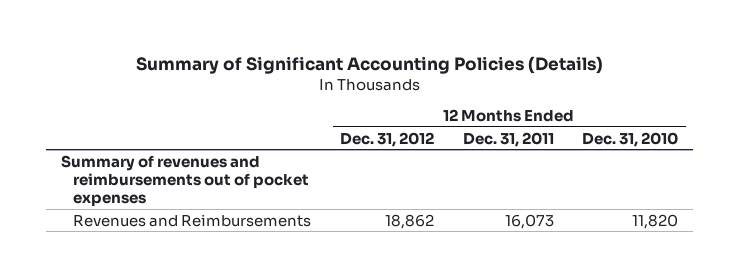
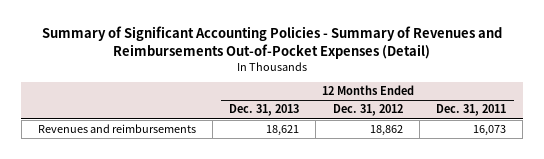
- Summary of Significant Accounting Policies (Details)
+ Summary of Significant Accounting Policies - Summary of Revenues and Reimbursements Out-of-Pocket Expenses (Detail)
- | 12 Months Ended Dec. 31, 2012 | 12 Months Ended Dec. 31, 2011 | 12 Months Ended Dec. 31, 2010
+ | 12 Months Ended Dec. 31, 2013 | 12 Months Ended Dec. 31, 2012 | 12 Months Ended Dec. 31, 2011
- Summary of revenues and reimbursements out of pocket expenses
- Revenues and Reimbursements | 18,862 | 16,073 | 11,820
+ Revenues and reimbursements | 18,621 | 18,862 | 16,073

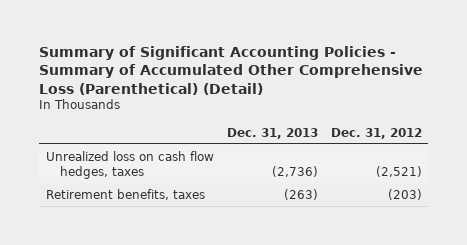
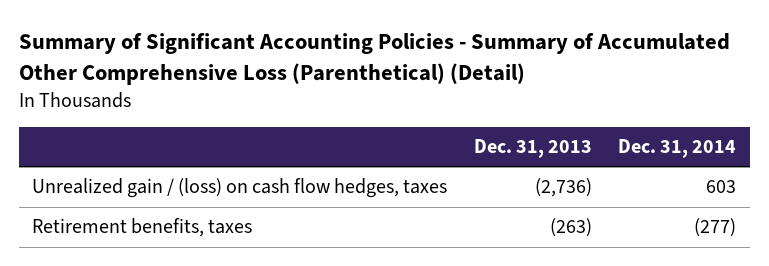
- | Dec. 31, 2013 | Dec. 31, 2012
+ | Dec. 31, 2013 | Dec. 31, 2014
- Unrealized loss on cash flow hedges, taxes | (2,736) | (2,521)
+ Unrealized gain / (loss) on cash flow hedges, taxes | (2,736) | 603

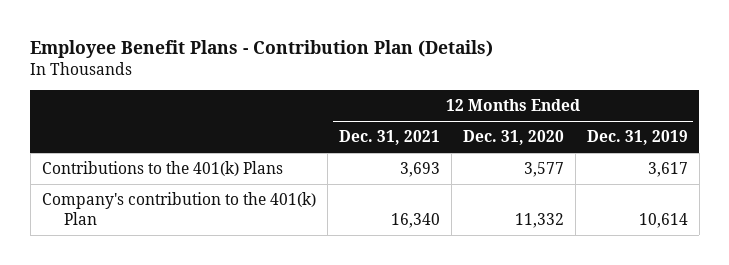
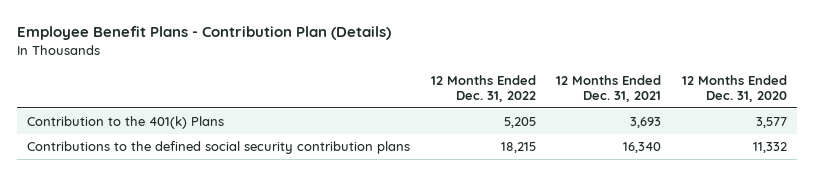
- | 12 Months Ended Dec. 31, 2021 | 12 Months Ended Dec. 31, 2020 | 12 Months Ended Dec. 31, 2019
+ | 12 Months Ended Dec. 31, 2022 | 12 Months Ended Dec. 31, 2021 | 12 Months Ended Dec. 31, 2020
- Contributions to the 401(k) Plans | 3,693 | 3,577 | 3,617
- Company's contribution to the 401(k) Plan | 16,340 | 11,332 | 10,614
+ Contribution to the 401(k) Plans | 5,205 | 3,693 | 3,577
+ Contributions to the defined social security contribution plans | 18,215 | 16,340 | 11,332

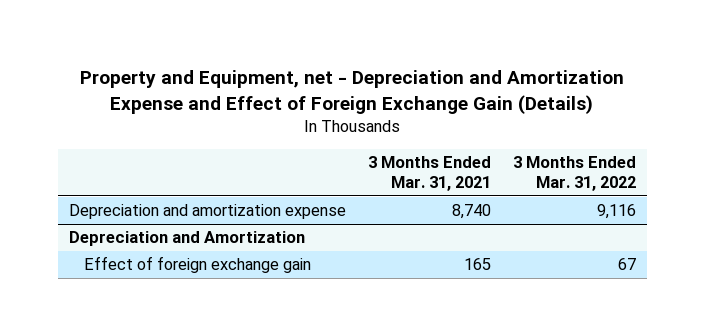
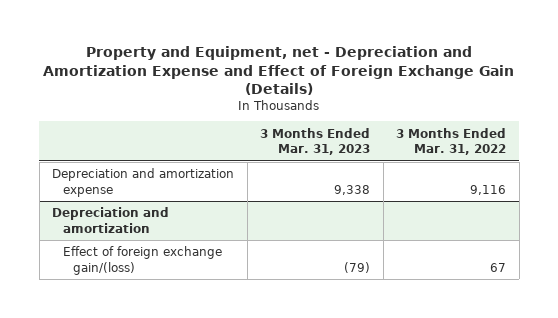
- | 3 Months Ended Mar. 31, 2021 | 3 Months Ended Mar. 31, 2022
+ | 3 Months Ended Mar. 31, 2023 | 3 Months Ended Mar. 31, 2022
- Depreciation and Amortization
- Effect of foreign exchange gain | 165 | 67
+ Depreciation and amortization
+ Effect of foreign exchange gain/(loss) | (79) | 67

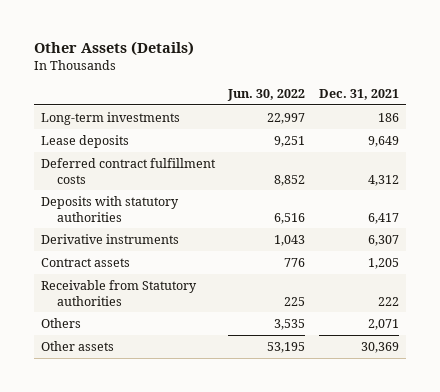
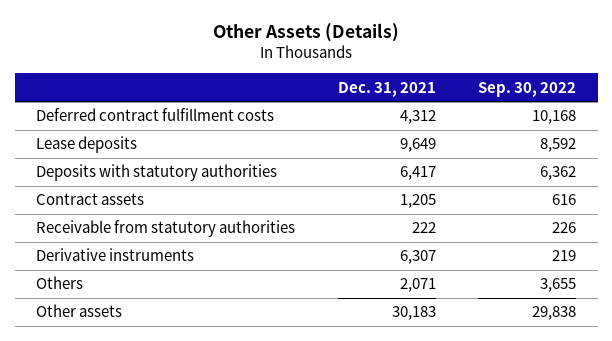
- | Jun. 30, 2022 | Dec. 31, 2021
+ | Dec. 31, 2021 | Sep. 30, 2022
- Long-term investments | 22,997 | 186
moved down: Lease deposits | 9,649 | 8,592
- Receivable from Statutory authorities | 225 | 222
+ Receivable from statutory authorities | 222 | 226
moved down: Derivative instruments | 6,307 | 219
- Other assets | 53,195 | 30,369
+ Other assets | 30,183 | 29,838

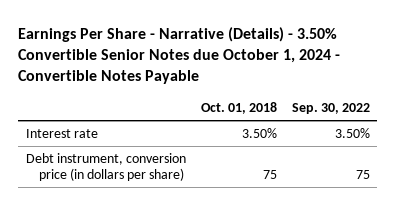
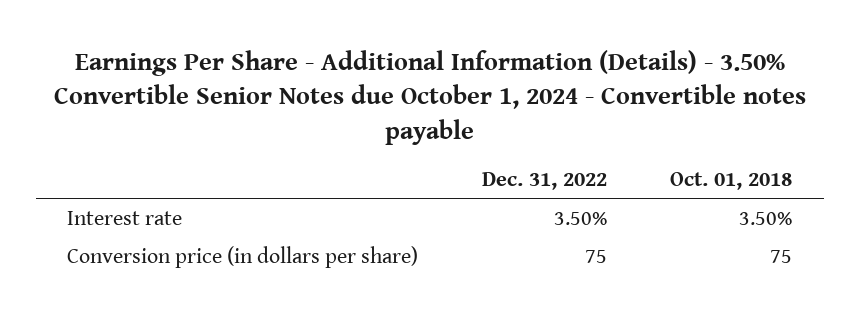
- Earnings Per Share - Narrative (Details) - 3.50% Convertible Senior Notes due October 1, 2024 - Convertible Notes Payable
+ Earnings Per Share - Additional Information (Details) - 3.50% Convertible Senior Notes due October 1, 2024 - Convertible notes payable
- | Oct. 01, 2018 | Sep. 30, 2022
+ | Dec. 31, 2022 | Oct. 01, 2018
- Debt instrument, conversion price (in dollars per share) | 75 | 75
+ Conversion price (in dollars per share) | 75 | 75

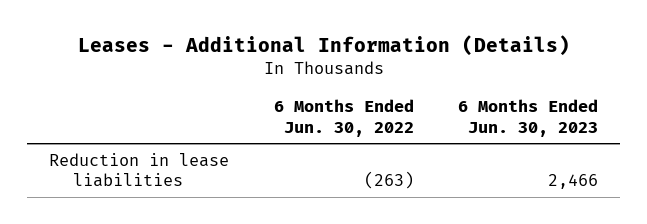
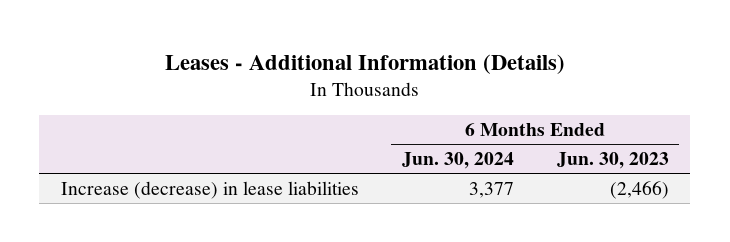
- | 6 Months Ended Jun. 30, 2022 | 6 Months Ended Jun. 30, 2023
+ | 6 Months Ended Jun. 30, 2024 | 6 Months Ended Jun. 30, 2023
- Reduction in lease liabilities | (263) | 2,466
+ Increase (decrease) in lease liabilities | 3,377 | (2,466)

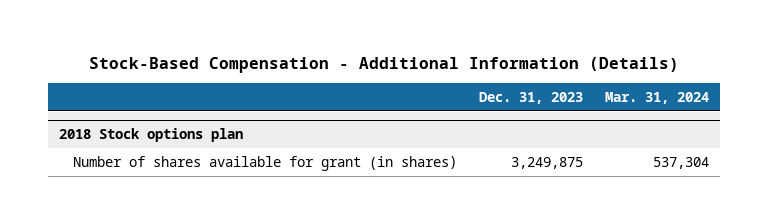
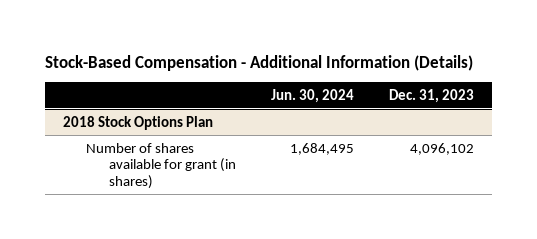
- | Dec. 31, 2023 | Mar. 31, 2024
+ | Jun. 30, 2024 | Dec. 31, 2023
- 2018 Stock options plan
- Number of shares available for grant (in shares) | 3,249,875 | 537,304
+ 2018 Stock Options Plan
+ Number of shares available for grant (in shares) | 1,684,495 | 4,096,102

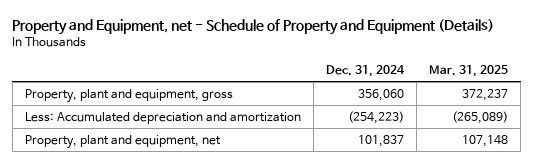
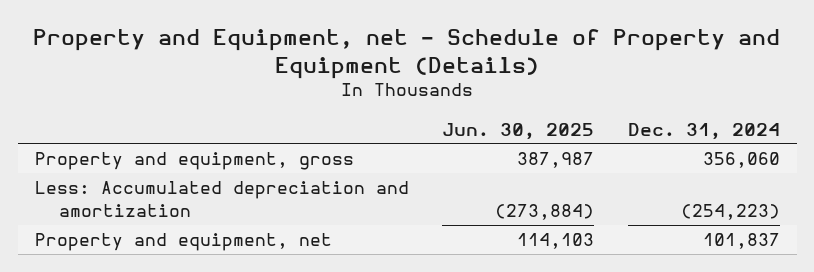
- | Dec. 31, 2024 | Mar. 31, 2025
+ | Jun. 30, 2025 | Dec. 31, 2024
- Property, plant and equipment, gross | 356,060 | 372,237
+ Property and equipment, gross | 387,987 | 356,060
- Property, plant and equipment, net | 101,837 | 107,148
+ Property and equipment, net | 114,103 | 101,837

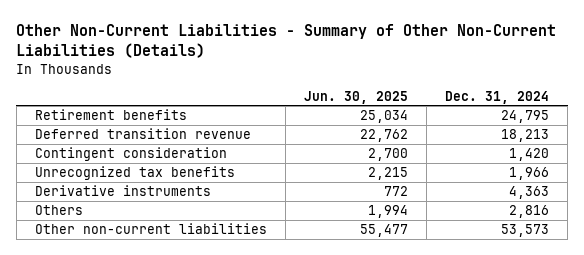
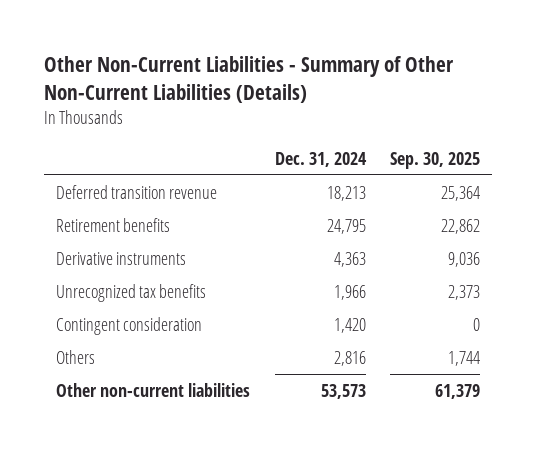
- | Jun. 30, 2025 | Dec. 31, 2024
+ | Dec. 31, 2024 | Sep. 30, 2025
moved down: Retirement benefits | 24,795 | 22,862
moved down: Unrecognized tax benefits | 1,966 | 2,373
moved down: Contingent consideration | 1,420 | 0

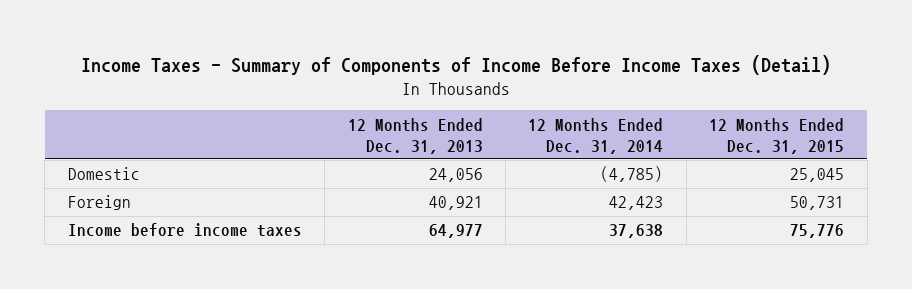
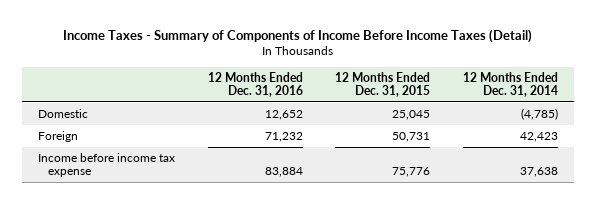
- | 12 Months Ended Dec. 31, 2013 | 12 Months Ended Dec. 31, 2014 | 12 Months Ended Dec. 31, 2015
+ | 12 Months Ended Dec. 31, 2016 | 12 Months Ended Dec. 31, 2015 | 12 Months Ended Dec. 31, 2014
- Income before income taxes | 64,977 | 37,638 | 75,776
+ Income before income tax expense | 83,884 | 75,776 | 37,638

